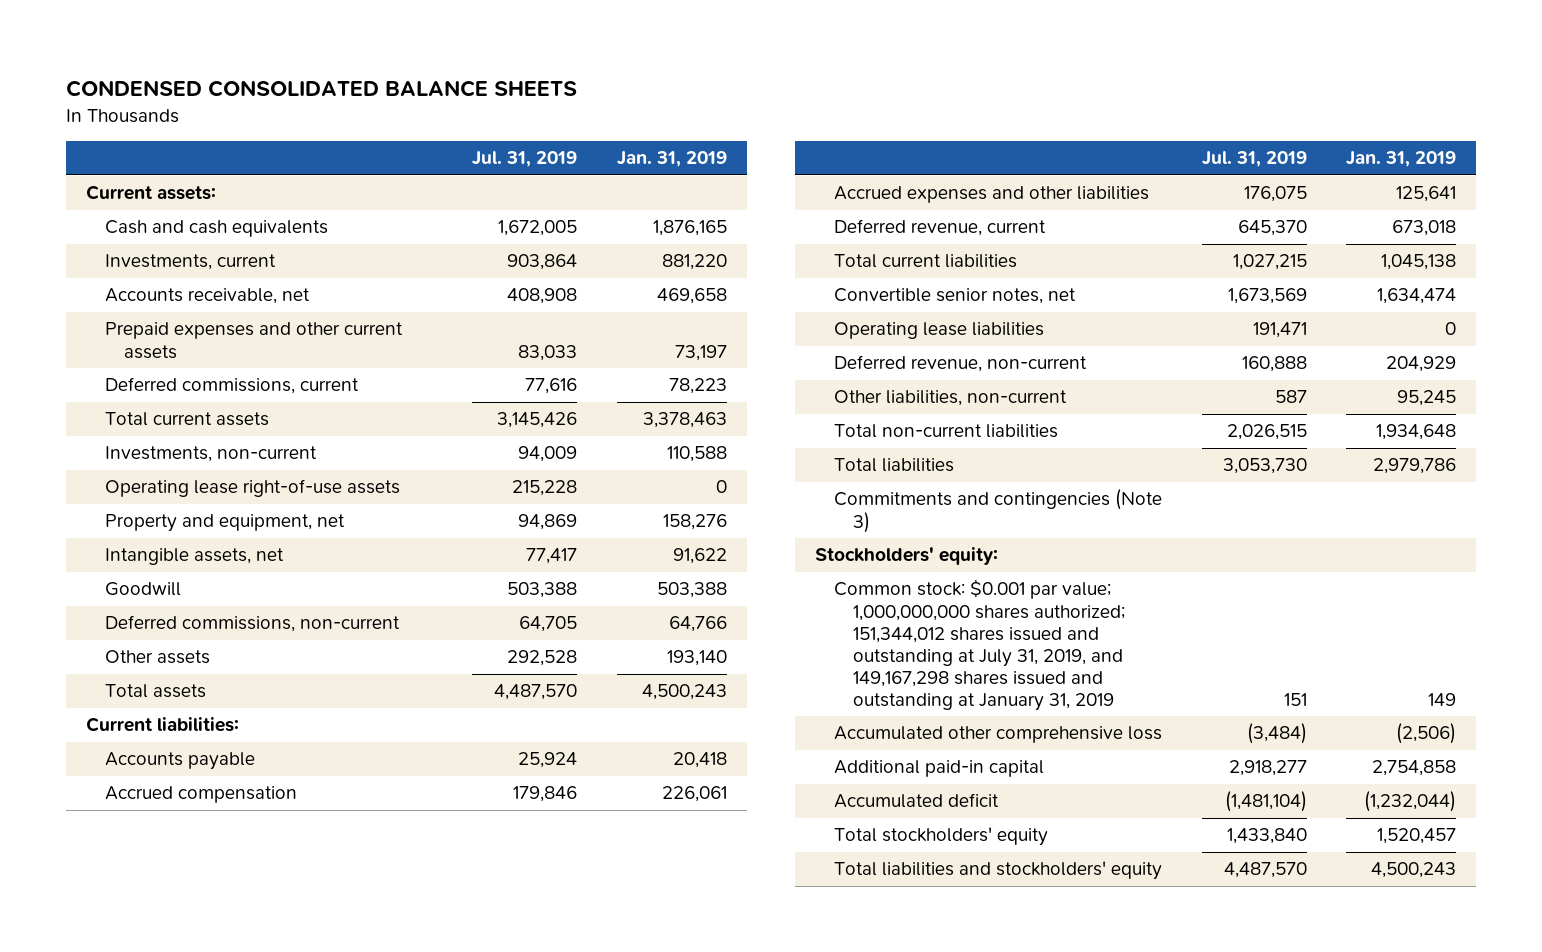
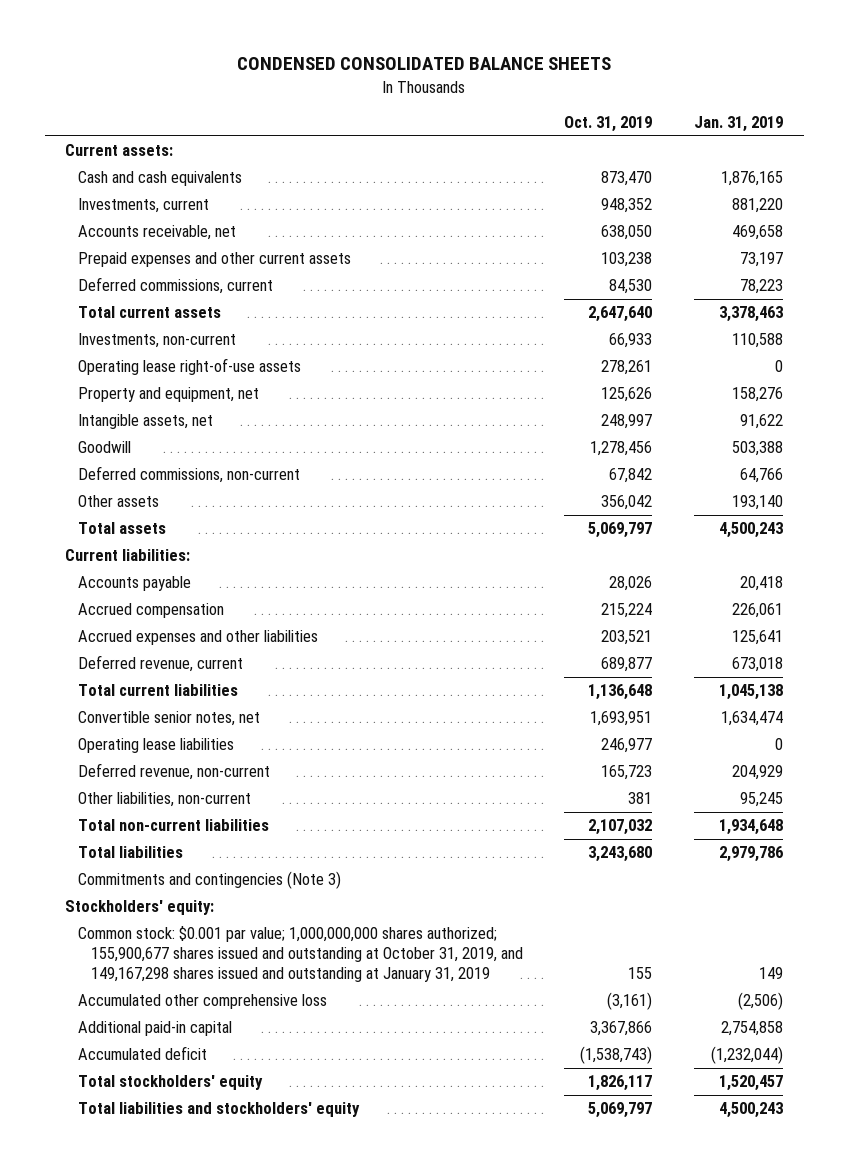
- | Jul. 31, 2019 | Jan. 31, 2019
+ | Oct. 31, 2019 | Jan. 31, 2019
- Common stock: $0.001 par value; 1,000,000,000 shares authorized; 151,344,012 shares issued and outstanding at July 31, 2019, and 149,167,298 shares issued and outstanding at January 31, 2019 | 151 | 149
+ Common stock: $0.001 par value; 1,000,000,000 shares authorized; 155,900,677 shares issued and outstanding at October 31, 2019, and 149,167,298 shares issued and outstanding at January 31, 2019 | 155 | 149

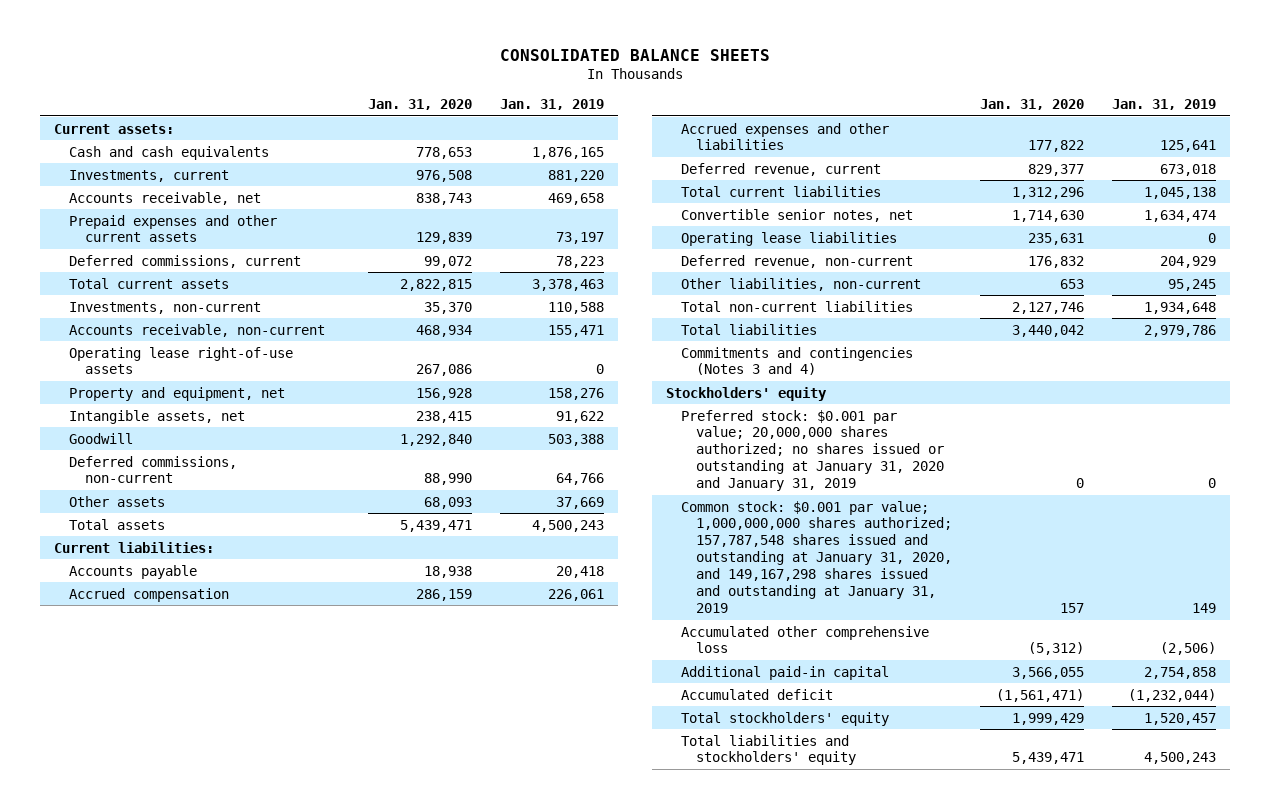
- CONDENSED CONSOLIDATED BALANCE SHEETS
+ CONSOLIDATED BALANCE SHEETS
- | Oct. 31, 2019 | Jan. 31, 2019
+ | Jan. 31, 2020 | Jan. 31, 2019
+ Accounts receivable, non-current | 468,934 | 155,471
- Other assets | 356,042 | 193,140
+ Other assets | 68,093 | 37,669
- Commitments and contingencies (Note 3)
- Stockholders' equity:
- Common stock: $0.001 par value; 1,000,000,000 shares authorized; 155,900,677 shares issued and outstanding at October 31, 2019, and 149,167,298 shares issued and outstanding at January 31, 2019 | 155 | 149
+ Commitments and contingencies (Notes 3 and 4)
+ Stockholders' equity
+ Preferred stock: $0.001 par value; 20,000,000 shares authorized; no shares issued or outstanding at January 31, 2020 and January 31, 2019 | 0 | 0
+ Common stock: $0.001 par value; 1,000,000,000 shares authorized; 157,787,548 shares issued and outstanding at January 31, 2020, and 149,167,298 shares issued and outstanding at January 31, 2019 | 157 | 149

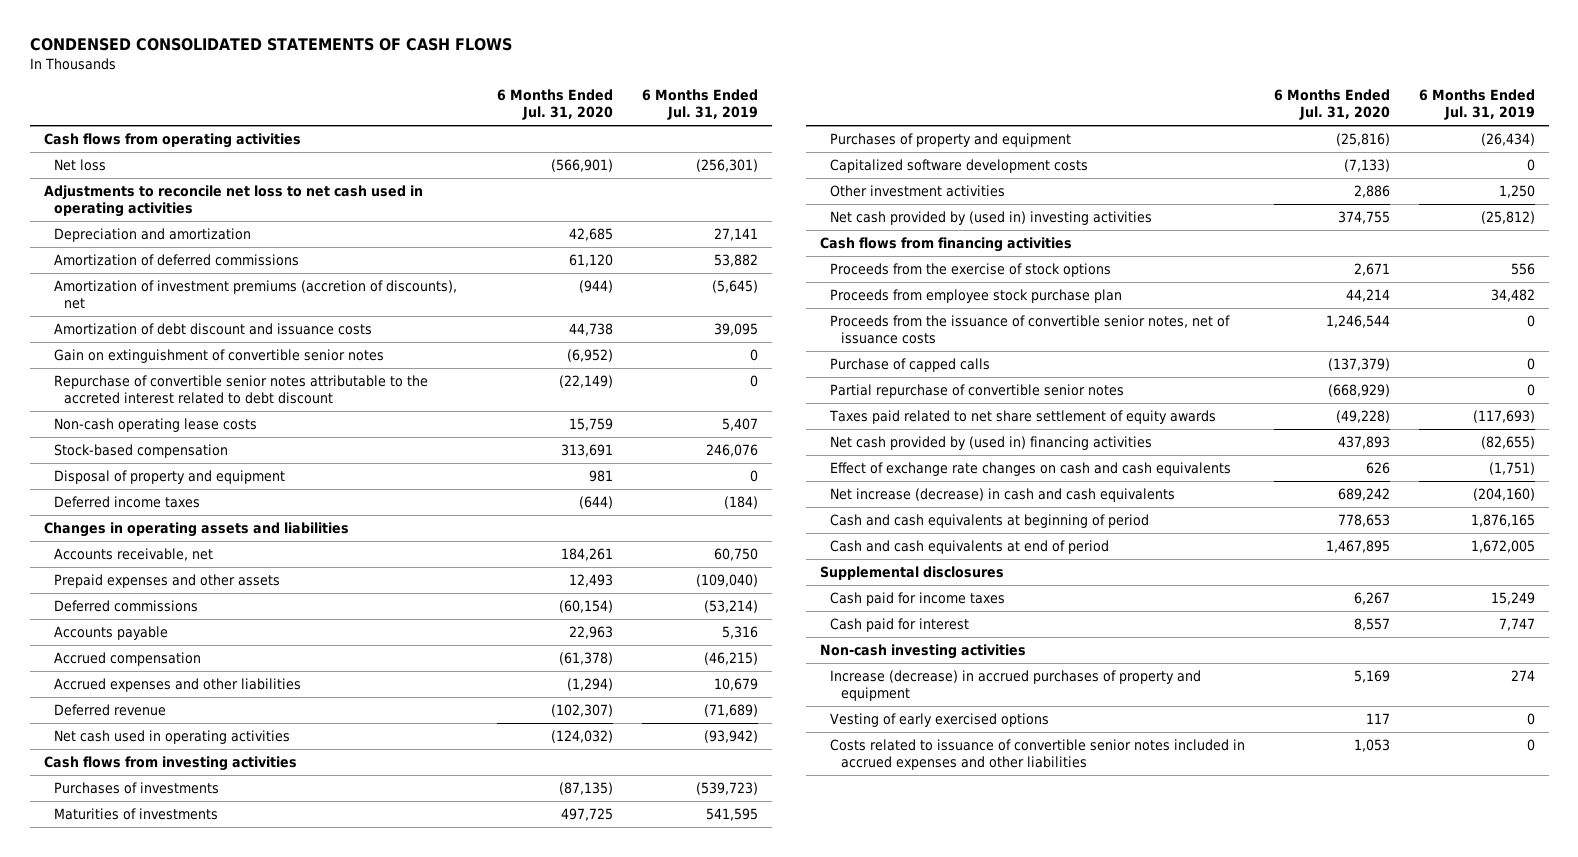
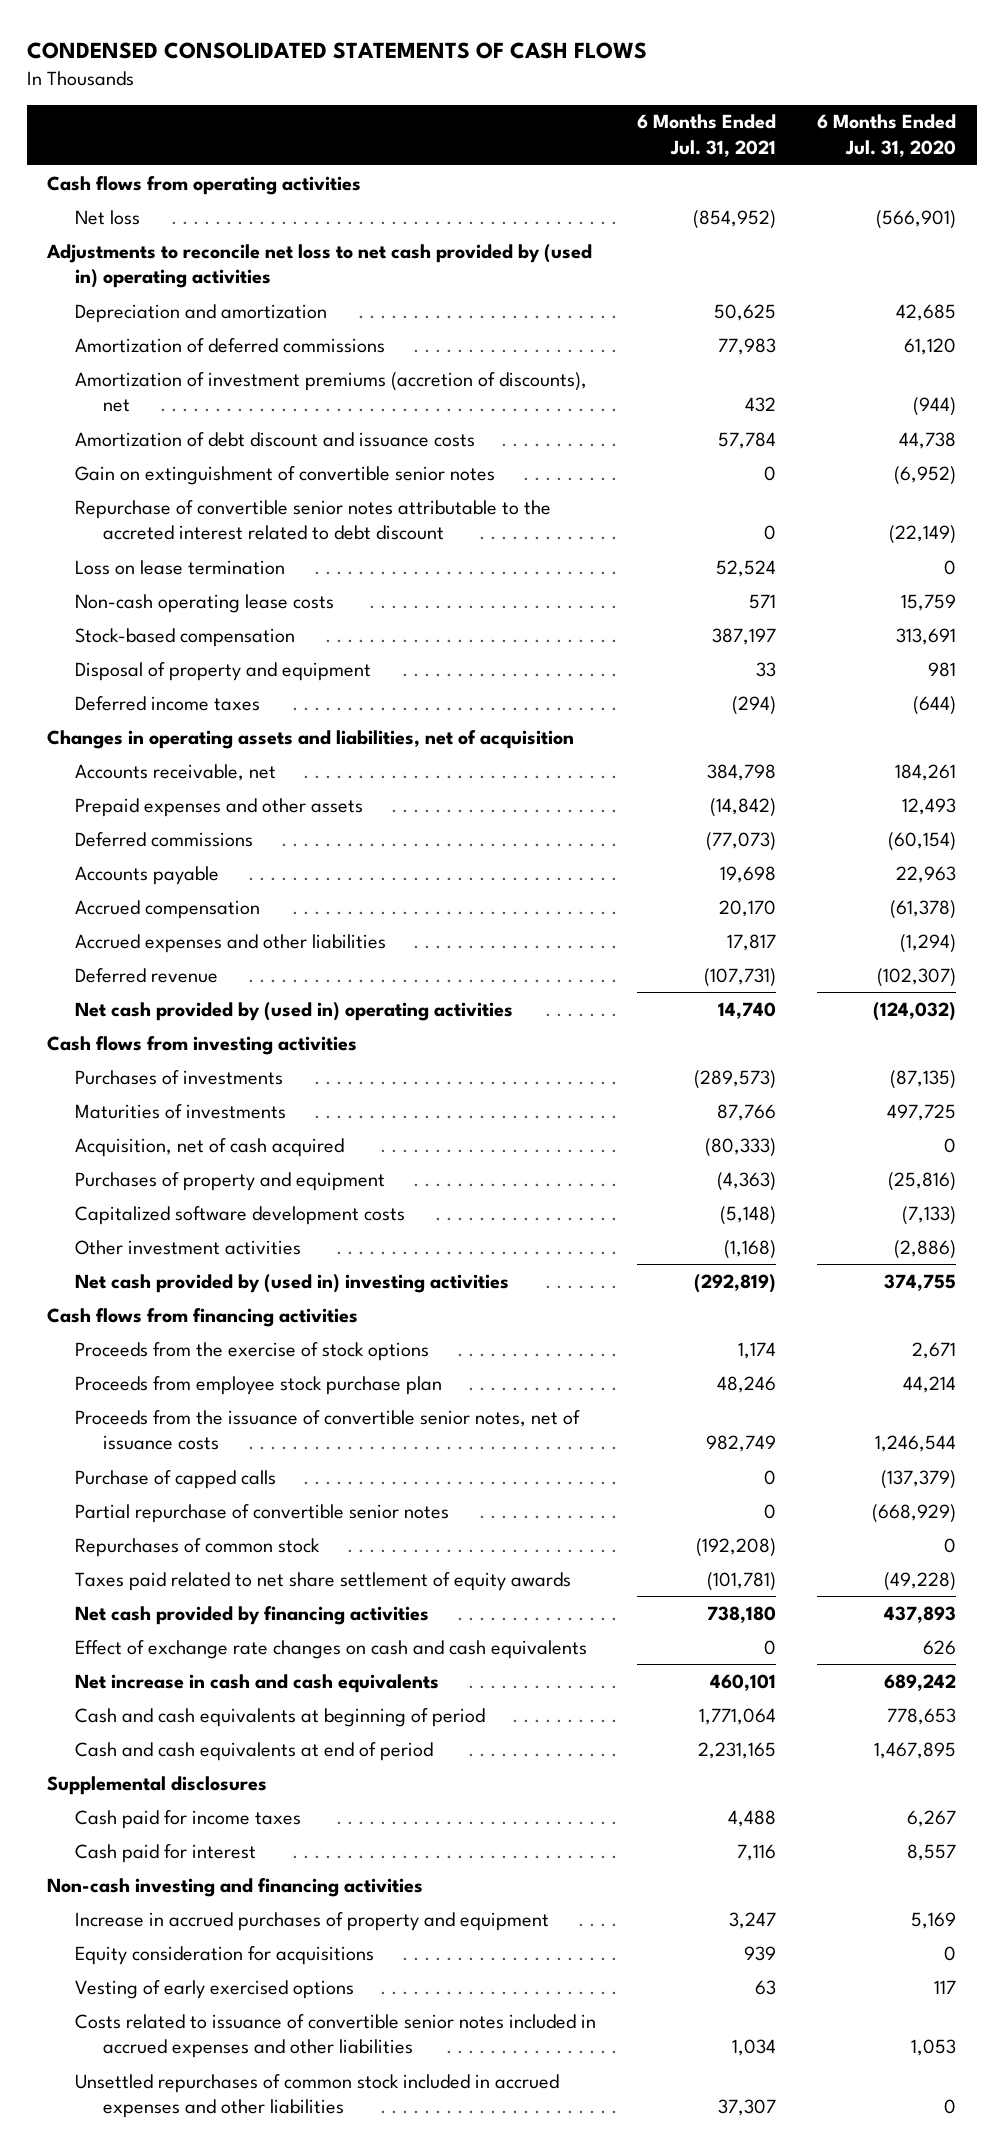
- | 6 Months Ended Jul. 31, 2020 | 6 Months Ended Jul. 31, 2019
+ | 6 Months Ended Jul. 31, 2021 | 6 Months Ended Jul. 31, 2020
- Adjustments to reconcile net loss to net cash used in operating activities
+ Adjustments to reconcile net loss to net cash provided by (used in) operating activities
+ Loss on lease termination | 52,524 | 0
- Changes in operating assets and liabilities
+ Changes in operating assets and liabilities, net of acquisition
- Net cash used in operating activities | (124,032) | (93,942)
+ Net cash provided by (used in) operating activities | 14,740 | (124,032)
+ Acquisition, net of cash acquired | (80,333) | 0
- Other investment activities | 2,886 | 1,250
+ Other investment activities | (1,168) | (2,886)
+ Repurchases of common stock | (192,208) | 0
- Net cash provided by (used in) financing activities | 437,893 | (82,655)
+ Net cash provided by financing activities | 738,180 | 437,893
- Net increase (decrease) in cash and cash equivalents | 689,242 | (204,160)
+ Net increase in cash and cash equivalents | 460,101 | 689,242
- Non-cash investing activities
- Increase (decrease) in accrued purchases of property and equipment | 5,169 | 274
+ Non-cash investing and financing activities
+ Increase in accrued purchases of property and equipment | 3,247 | 5,169
+ Equity consideration for acquisitions | 939 | 0
+ Unsettled repurchases of common stock included in accrued expenses and other liabilities | 37,307 | 0

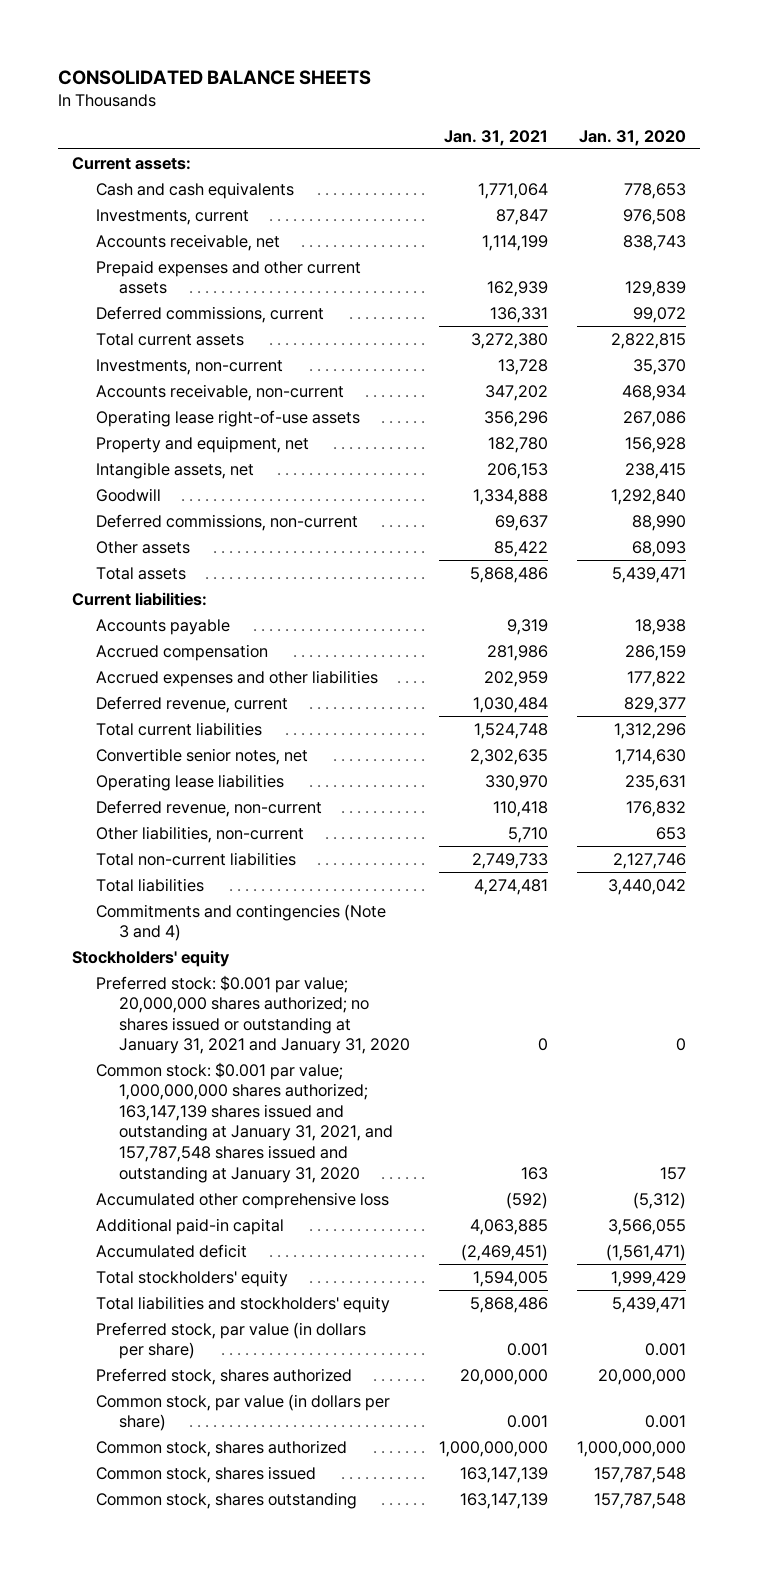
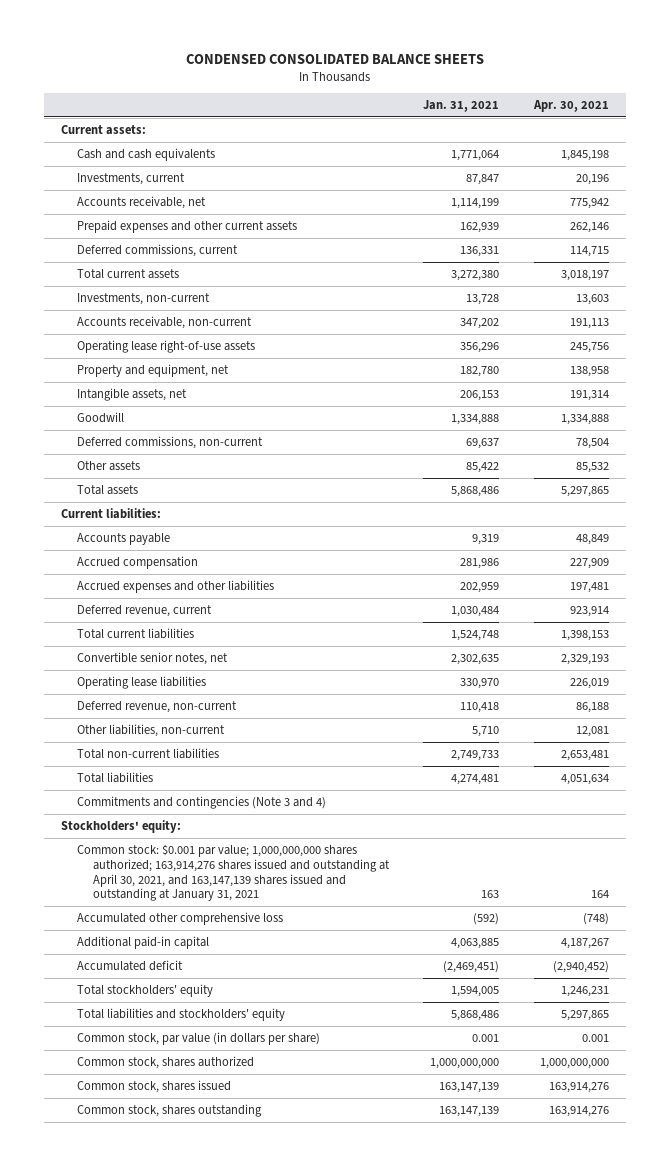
- CONSOLIDATED BALANCE SHEETS
+ CONDENSED CONSOLIDATED BALANCE SHEETS
- | Jan. 31, 2021 | Jan. 31, 2020
+ | Jan. 31, 2021 | Apr. 30, 2021
- Stockholders' equity
- Preferred stock: $0.001 par value; 20,000,000 shares authorized; no shares issued or outstanding at January 31, 2021 and January 31, 2020 | 0 | 0
- Common stock: $0.001 par value; 1,000,000,000 shares authorized; 163,147,139 shares issued and outstanding at January 31, 2021, and 157,787,548 shares issued and outstanding at January 31, 2020 | 163 | 157
+ Stockholders' equity:
+ Common stock: $0.001 par value; 1,000,000,000 shares authorized; 163,914,276 shares issued and outstanding at April 30, 2021, and 163,147,139 shares issued and outstanding at January 31, 2021 | 163 | 164
- Preferred stock, par value (in dollars per share) | 0.001 | 0.001
- Preferred stock, shares authorized | 20,000,000 | 20,000,000

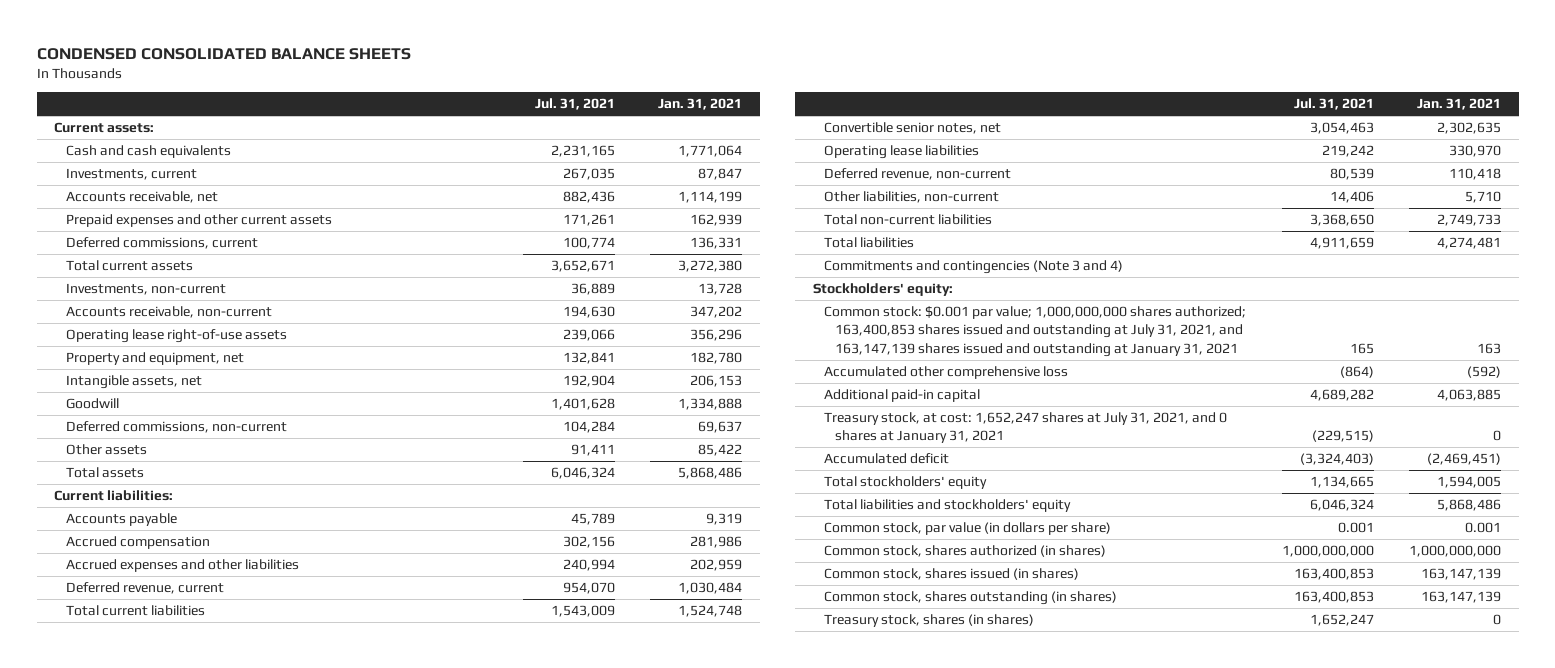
- | Jan. 31, 2021 | Apr. 30, 2021
+ | Jul. 31, 2021 | Jan. 31, 2021
- Common stock: $0.001 par value; 1,000,000,000 shares authorized; 163,914,276 shares issued and outstanding at April 30, 2021, and 163,147,139 shares issued and outstanding at January 31, 2021 | 163 | 164
+ Common stock: $0.001 par value; 1,000,000,000 shares authorized; 163,400,853 shares issued and outstanding at July 31, 2021, and 163,147,139 shares issued and outstanding at January 31, 2021 | 165 | 163
+ Treasury stock, at cost: 1,652,247 shares at July 31, 2021, and 0 shares at January 31, 2021 | (229,515) | 0
- Common stock, shares authorized | 1,000,000,000 | 1,000,000,000
- Common stock, shares issued | 163,147,139 | 163,914,276
- Common stock, shares outstanding | 163,147,139 | 163,914,276
+ Common stock, shares authorized (in shares) | 1,000,000,000 | 1,000,000,000
+ Common stock, shares issued (in shares) | 163,400,853 | 163,147,139
+ Common stock, shares outstanding (in shares) | 163,400,853 | 163,147,139
+ Treasury stock, shares (in shares) | 1,652,247 | 0

